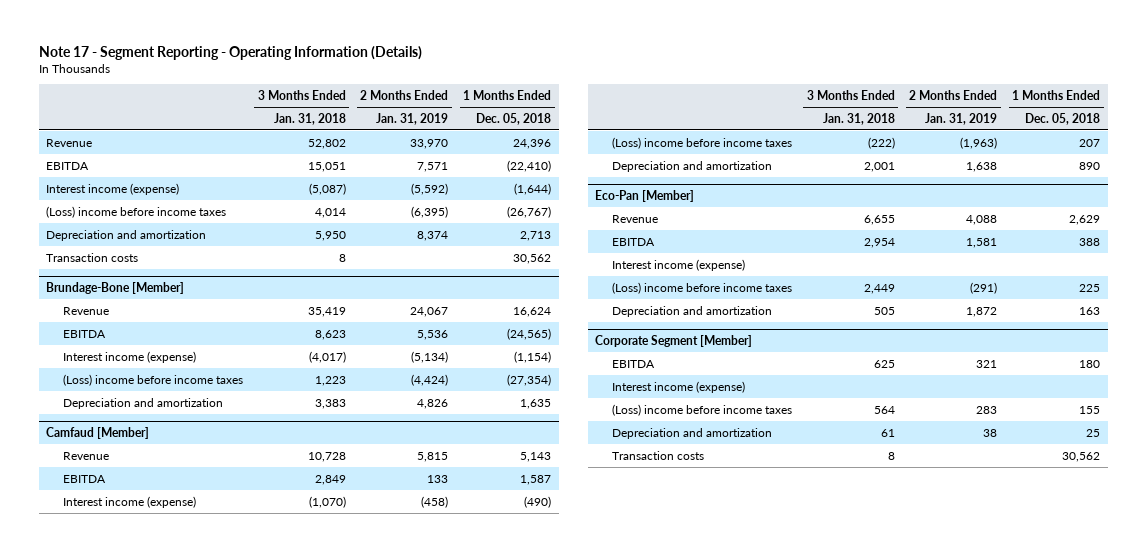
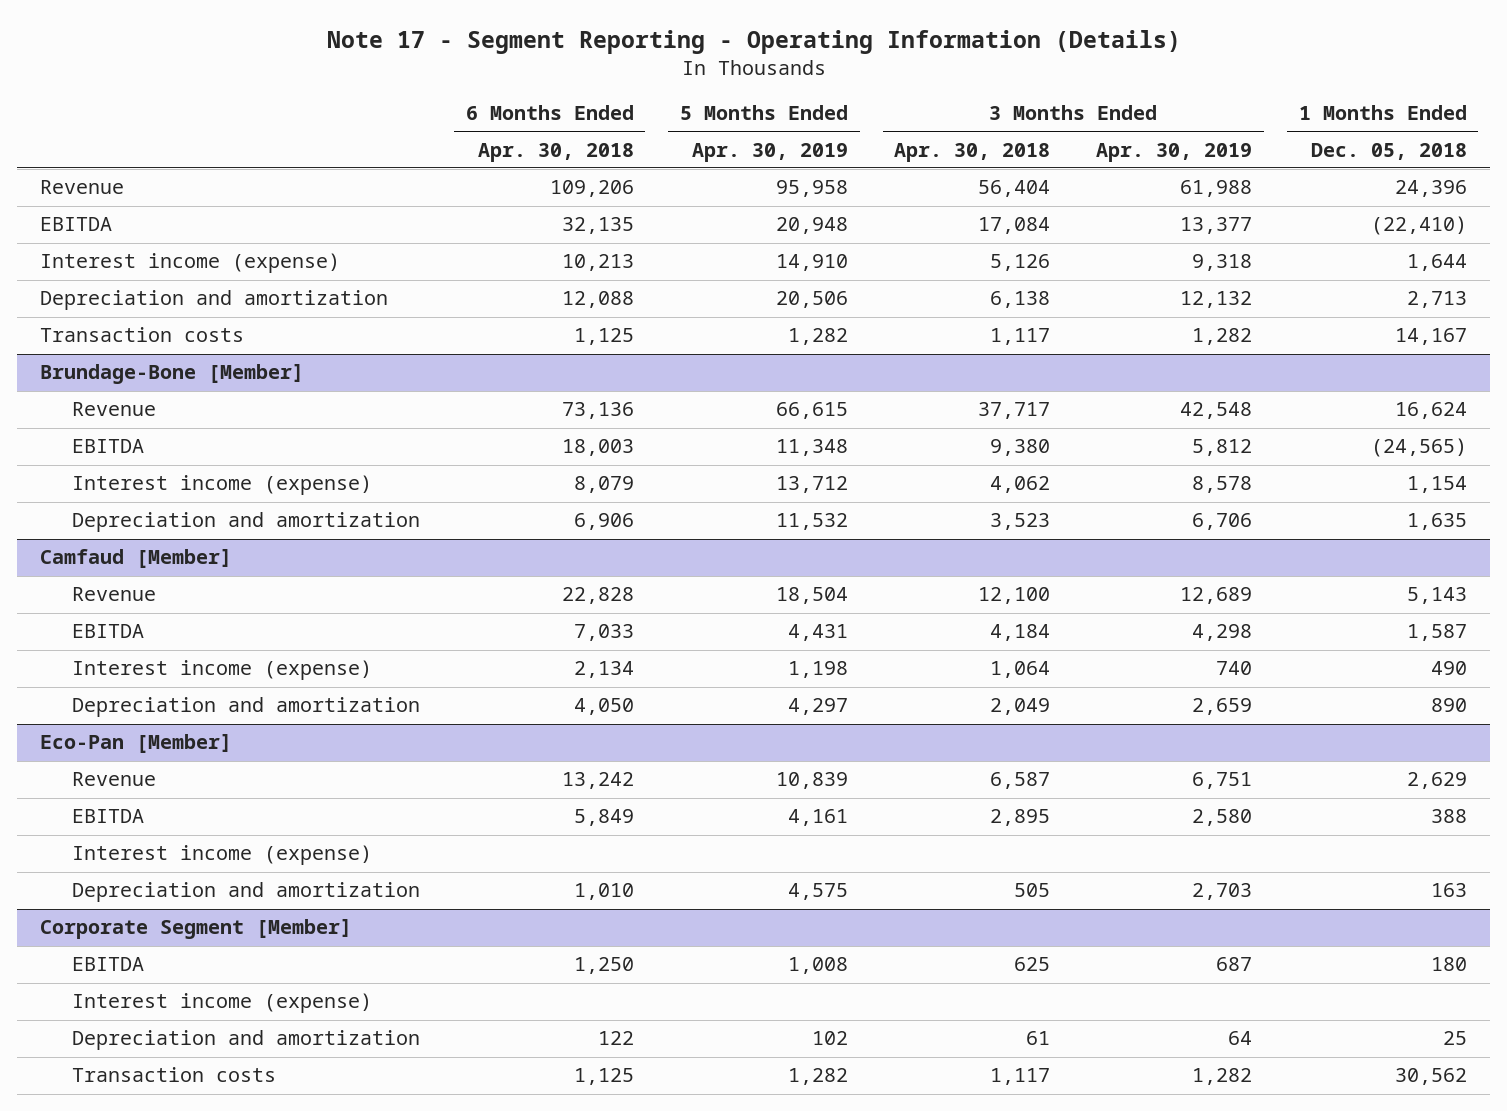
- | 3 Months Ended Jan. 31, 2018 | 2 Months Ended Jan. 31, 2019 | 1 Months Ended Dec. 05, 2018
+ | 6 Months Ended Apr. 30, 2018 | 5 Months Ended Apr. 30, 2019 | 3 Months Ended Apr. 30, 2018 | 3 Months Ended Apr. 30, 2019 | 1 Months Ended Dec. 05, 2018
- Interest income (expense) | (5,087) | (5,592) | (1,644)
- (Loss) income before income taxes | 4,014 | (6,395) | (26,767)
+ Interest income (expense) | 10,213 | 14,910 | 5,126 | 9,318 | 1,644
- Transaction costs | 8 | | 30,562
+ Transaction costs | 1,125 | 1,282 | 1,117 | 1,282 | 14,167
@ Brundage-Bone [Member]
- Interest income (expense) | (4,017) | (5,134) | (1,154)
- (Loss) income before income taxes | 1,223 | (4,424) | (27,354)
+ Interest income (expense) | 8,079 | 13,712 | 4,062 | 8,578 | 1,154
@ Camfaud [Member]
- Interest income (expense) | (1,070) | (458) | (490)
- (Loss) income before income taxes | (222) | (1,963) | 207
+ Interest income (expense) | 2,134 | 1,198 | 1,064 | 740 | 490
@ Eco-Pan [Member]
- (Loss) income before income taxes | 2,449 | (291) | 225
@ Corporate Segment [Member]
- (Loss) income before income taxes | 564 | 283 | 155

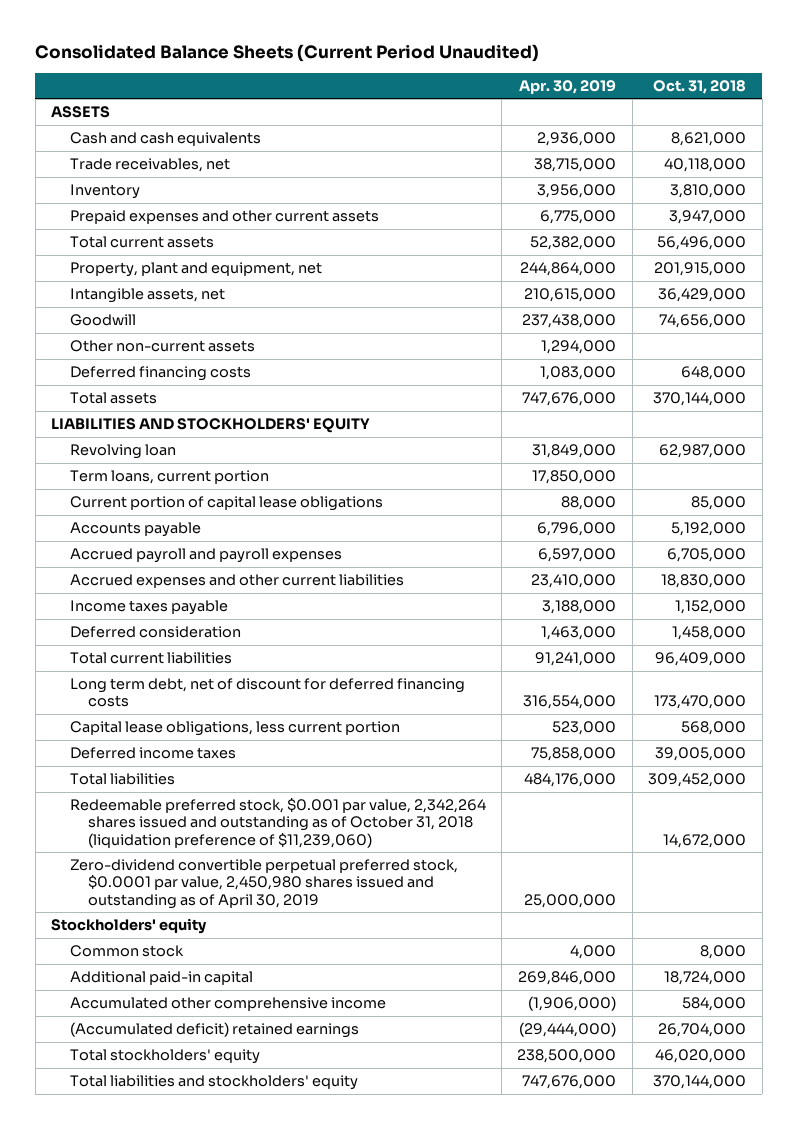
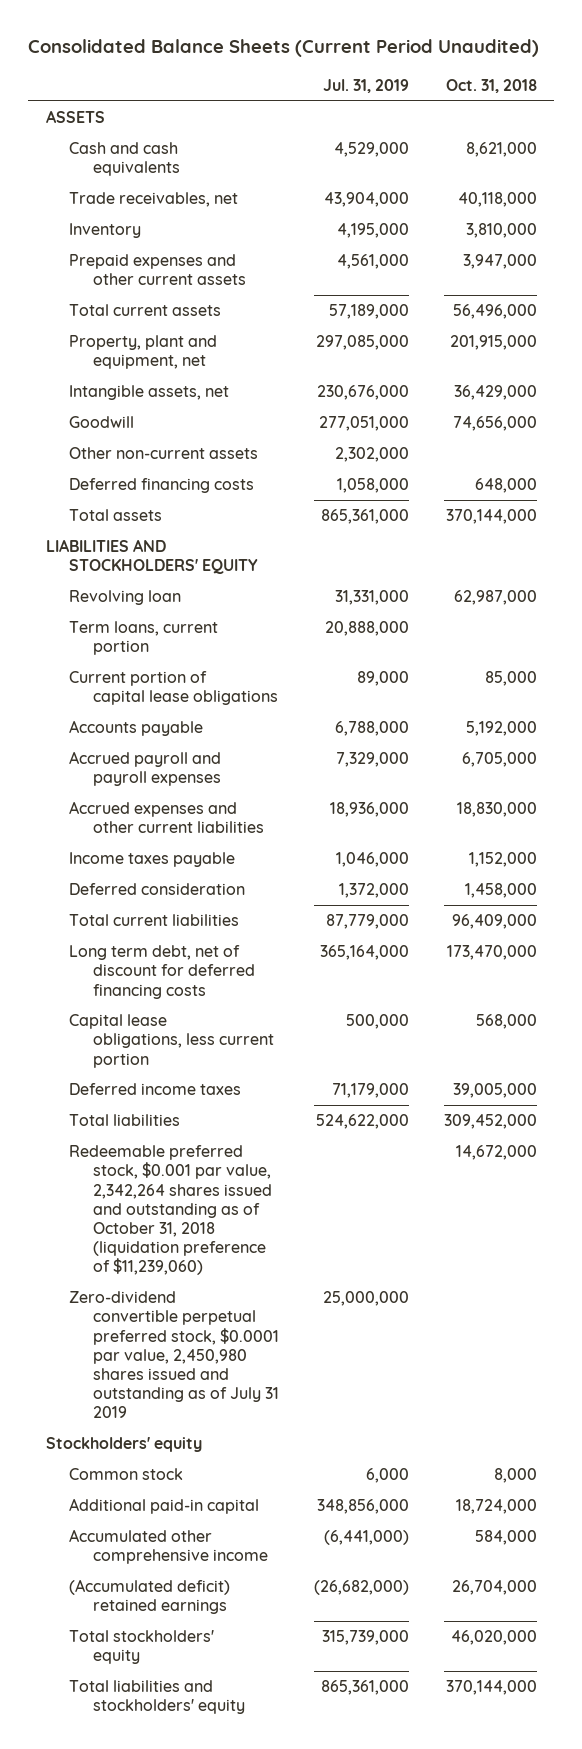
- | Apr. 30, 2019 | Oct. 31, 2018
+ | Jul. 31, 2019 | Oct. 31, 2018
- Zero-dividend convertible perpetual preferred stock, $0.0001 par value, 2,450,980 shares issued and outstanding as of April 30, 2019 | 25,000,000 |
+ Zero-dividend convertible perpetual preferred stock, $0.0001 par value, 2,450,980 shares issued and outstanding as of July 31 2019 | 25,000,000 |

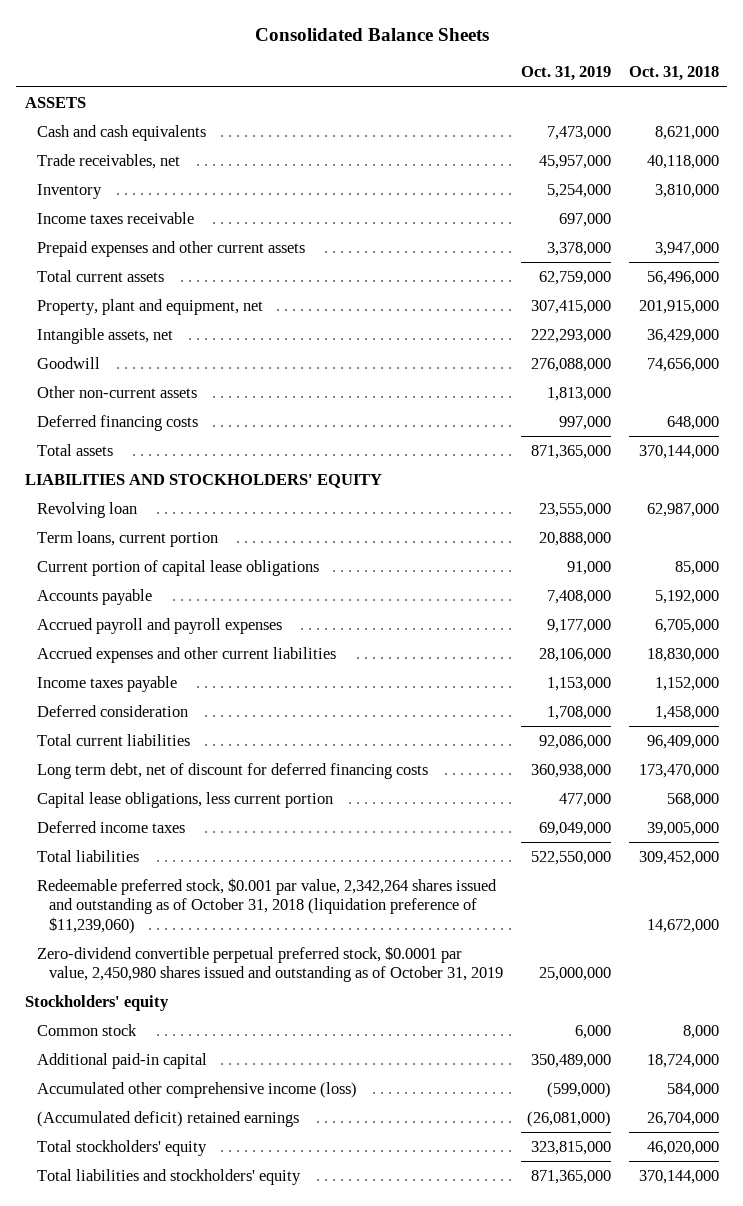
- Consolidated Balance Sheets (Current Period Unaudited)
+ Consolidated Balance Sheets
- | Jul. 31, 2019 | Oct. 31, 2018
+ | Oct. 31, 2019 | Oct. 31, 2018
+ Income taxes receivable | 697,000 |
- Zero-dividend convertible perpetual preferred stock, $0.0001 par value, 2,450,980 shares issued and outstanding as of July 31 2019 | 25,000,000 |
+ Zero-dividend convertible perpetual preferred stock, $0.0001 par value, 2,450,980 shares issued and outstanding as of October 31, 2019 | 25,000,000 |
- Accumulated other comprehensive income | (6,441,000) | 584,000
+ Accumulated other comprehensive income (loss) | (599,000) | 584,000

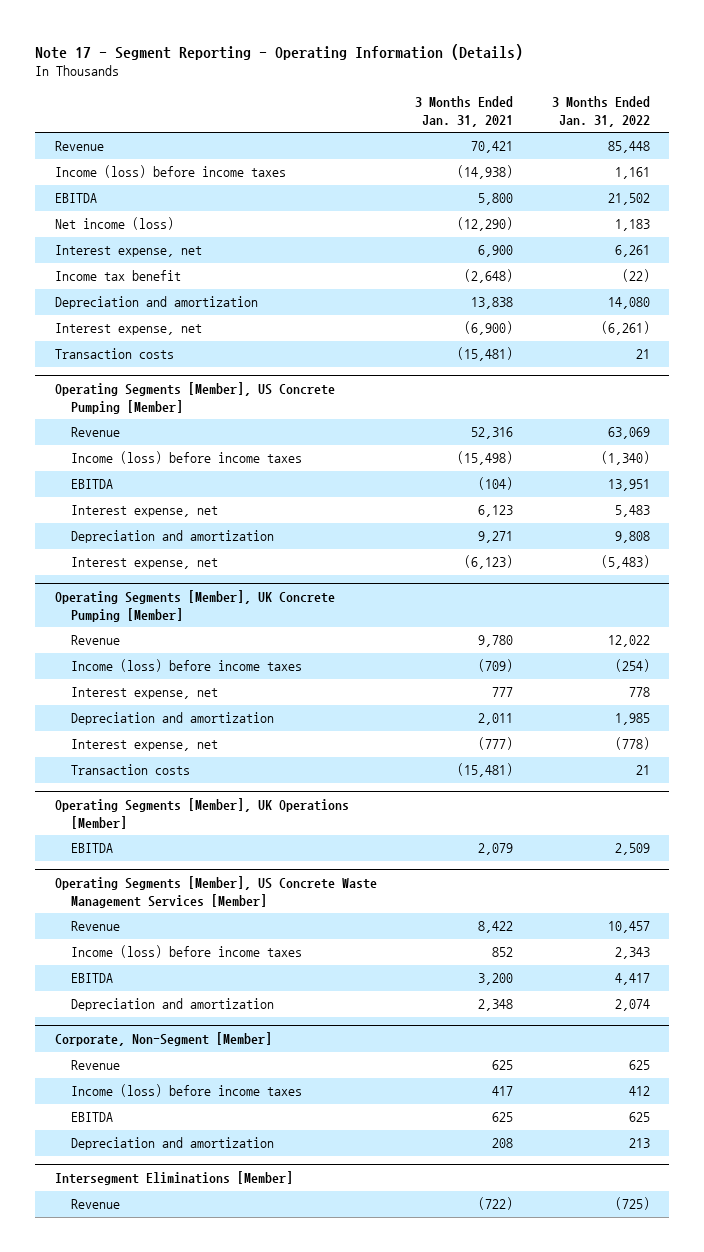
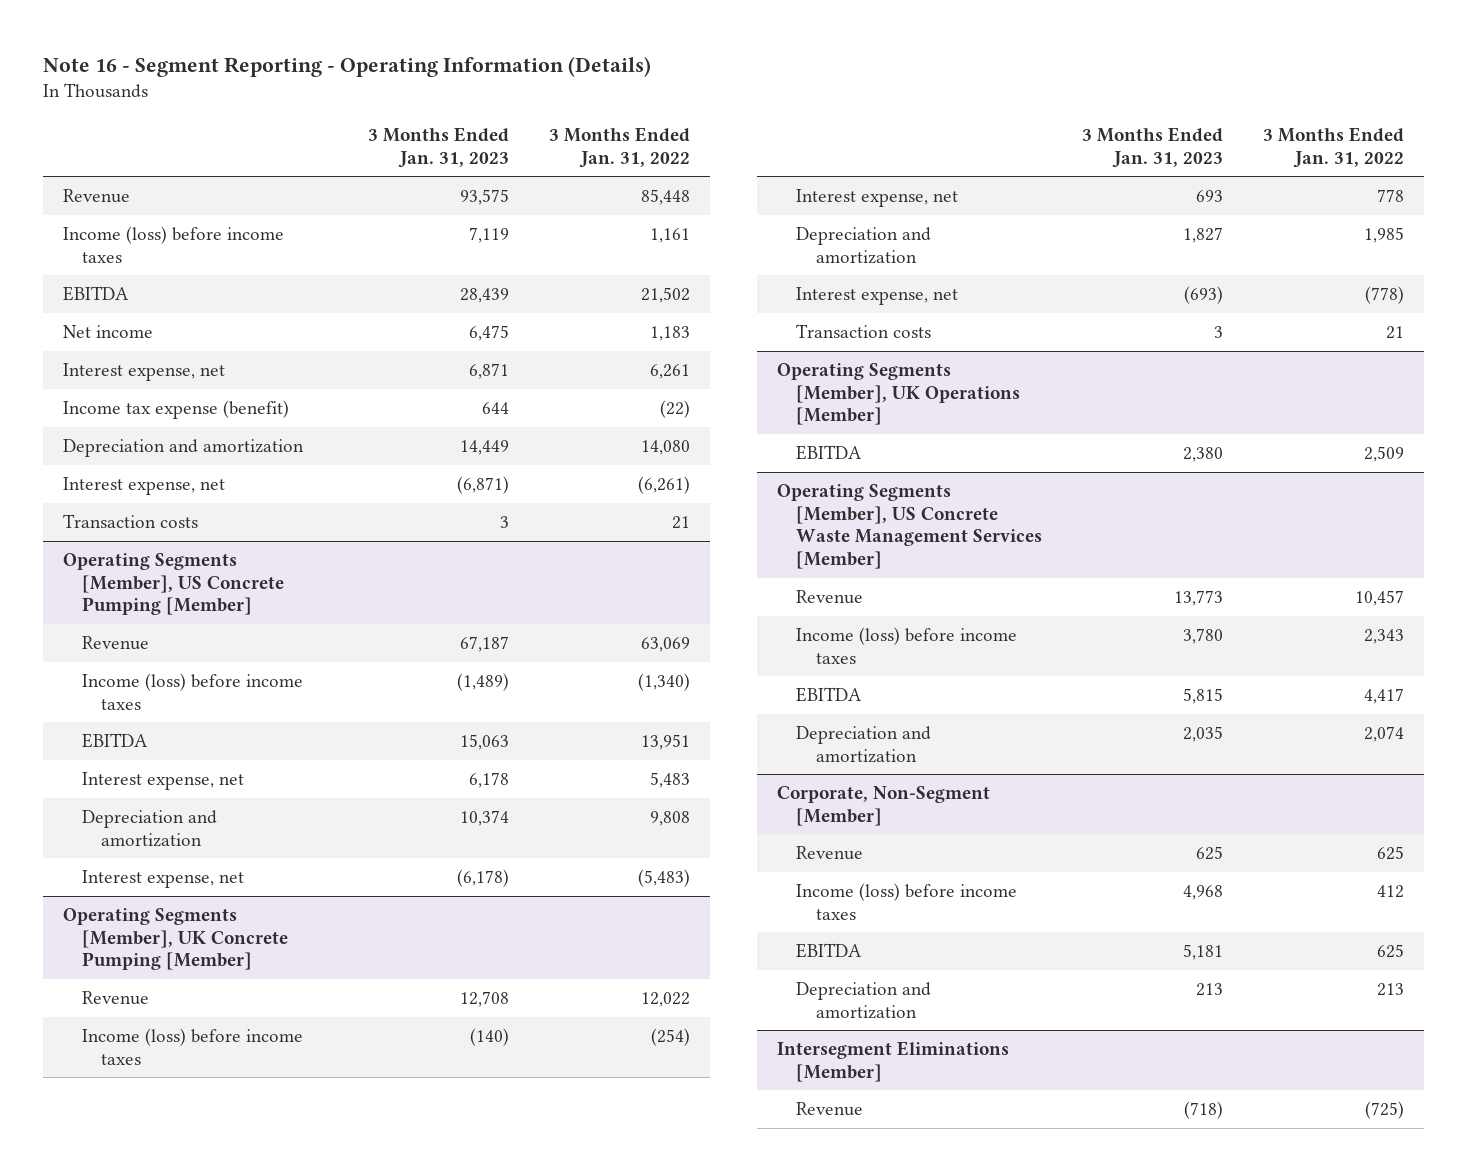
- Note 17 - Segment Reporting - Operating Information (Details)
+ Note 16 - Segment Reporting - Operating Information (Details)
- | 3 Months Ended Jan. 31, 2021 | 3 Months Ended Jan. 31, 2022
+ | 3 Months Ended Jan. 31, 2023 | 3 Months Ended Jan. 31, 2022
- Net income (loss) | (12,290) | 1,183
+ Net income | 6,475 | 1,183
- Income tax benefit | (2,648) | (22)
+ Income tax expense (benefit) | 644 | (22)

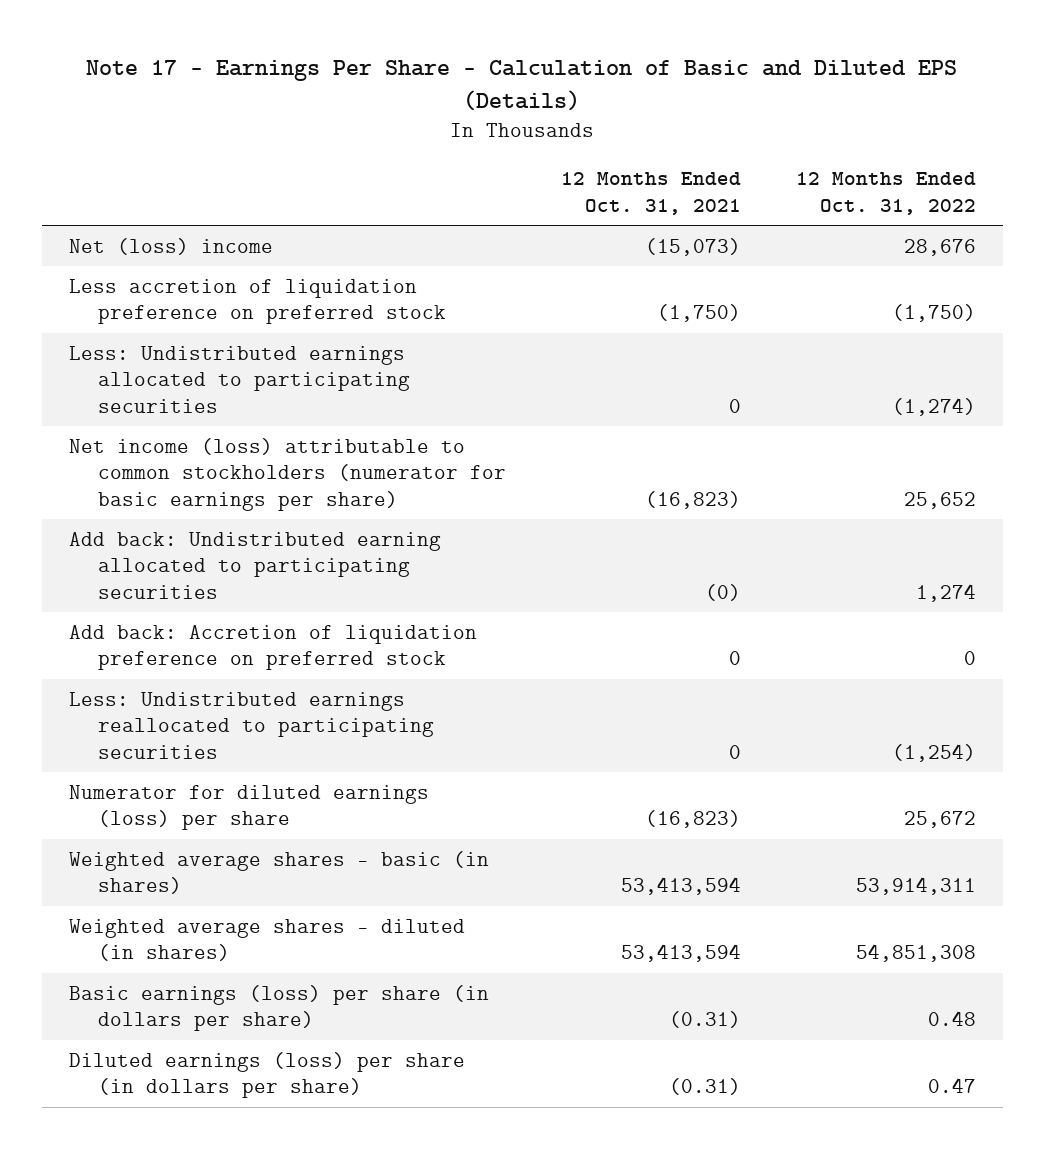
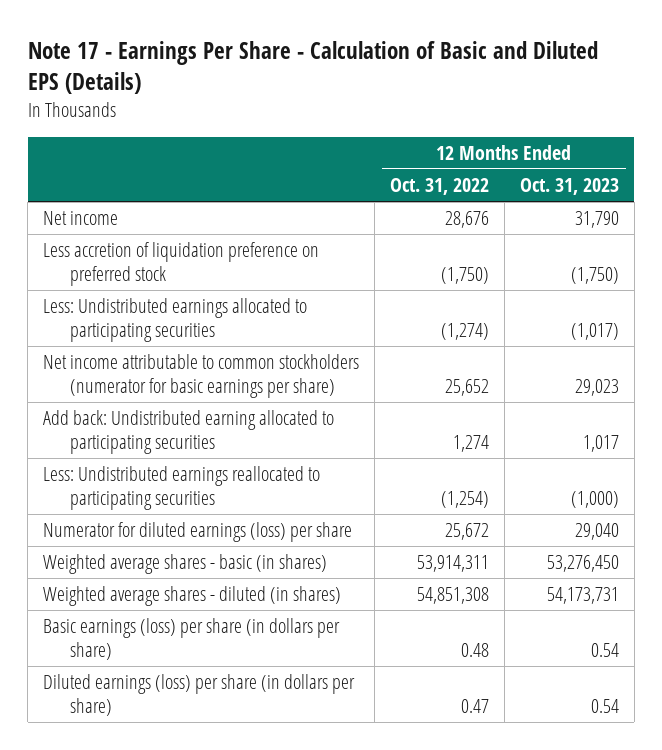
- | 12 Months Ended Oct. 31, 2021 | 12 Months Ended Oct. 31, 2022
+ | 12 Months Ended Oct. 31, 2022 | 12 Months Ended Oct. 31, 2023
- Net (loss) income | (15,073) | 28,676
+ Net income | 28,676 | 31,790
- Net income (loss) attributable to common stockholders (numerator for basic earnings per share) | (16,823) | 25,652
+ Net income attributable to common stockholders (numerator for basic earnings per share) | 25,652 | 29,023
- Add back: Accretion of liquidation preference on preferred stock | 0 | 0

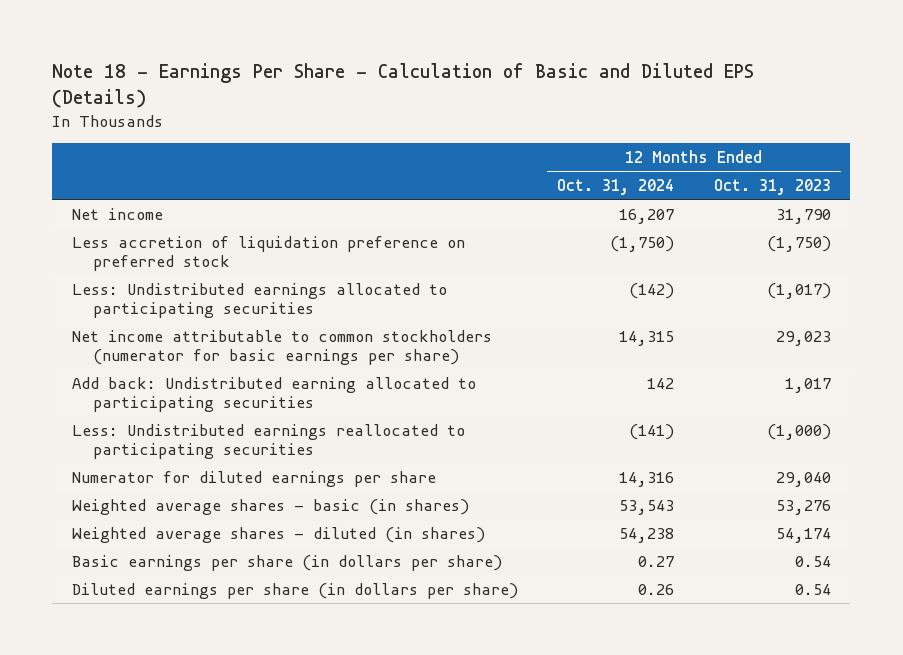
- Note 17 - Earnings Per Share - Calculation of Basic and Diluted EPS (Details)
+ Note 18 - Earnings Per Share - Calculation of Basic and Diluted EPS (Details)
- | 12 Months Ended Oct. 31, 2022 | 12 Months Ended Oct. 31, 2023
+ | 12 Months Ended Oct. 31, 2024 | 12 Months Ended Oct. 31, 2023
- Numerator for diluted earnings (loss) per share | 25,672 | 29,040
- Weighted average shares - basic (in shares) | 53,914,311 | 53,276,450
- Weighted average shares - diluted (in shares) | 54,851,308 | 54,173,731
- Basic earnings (loss) per share (in dollars per share) | 0.48 | 0.54
- Diluted earnings (loss) per share (in dollars per share) | 0.47 | 0.54
+ Numerator for diluted earnings per share | 14,316 | 29,040
+ Weighted average shares - basic (in shares) | 53,543 | 53,276
+ Weighted average shares - diluted (in shares) | 54,238 | 54,174
+ Basic earnings per share (in dollars per share) | 0.27 | 0.54
+ Diluted earnings per share (in dollars per share) | 0.26 | 0.54

